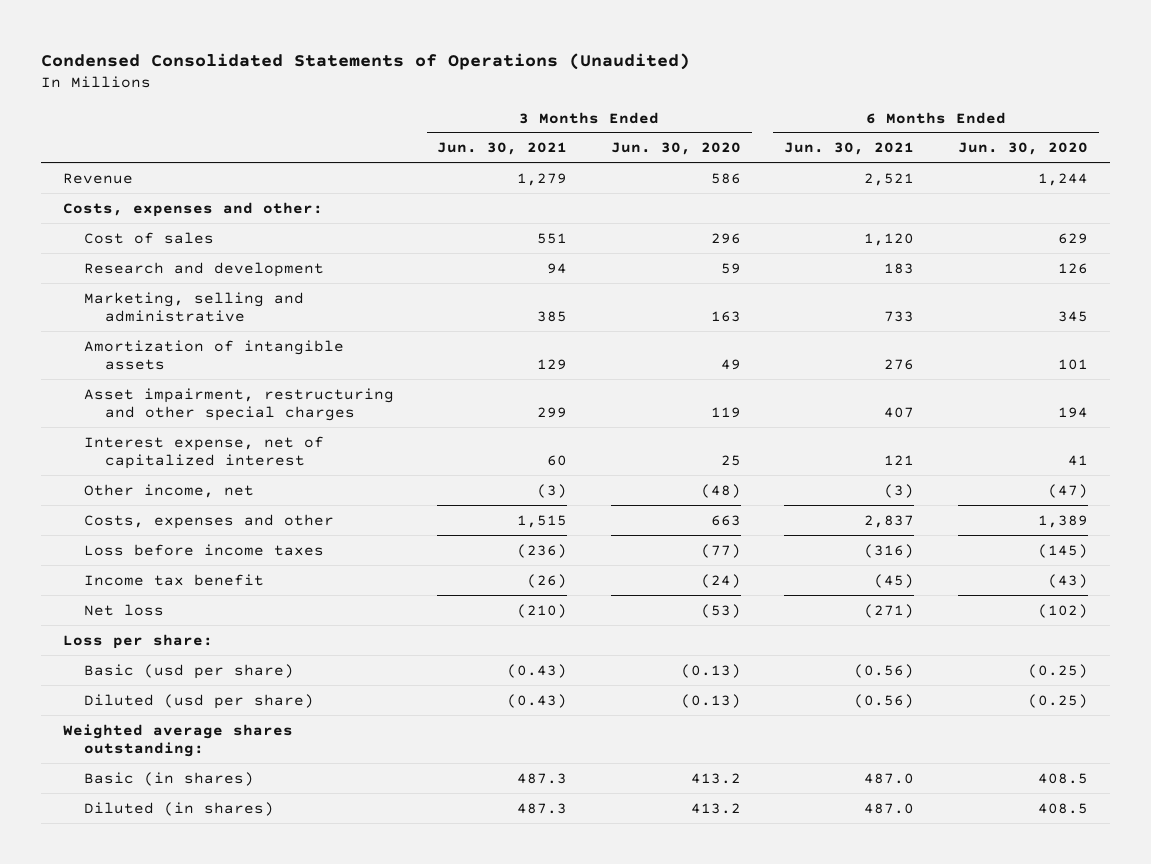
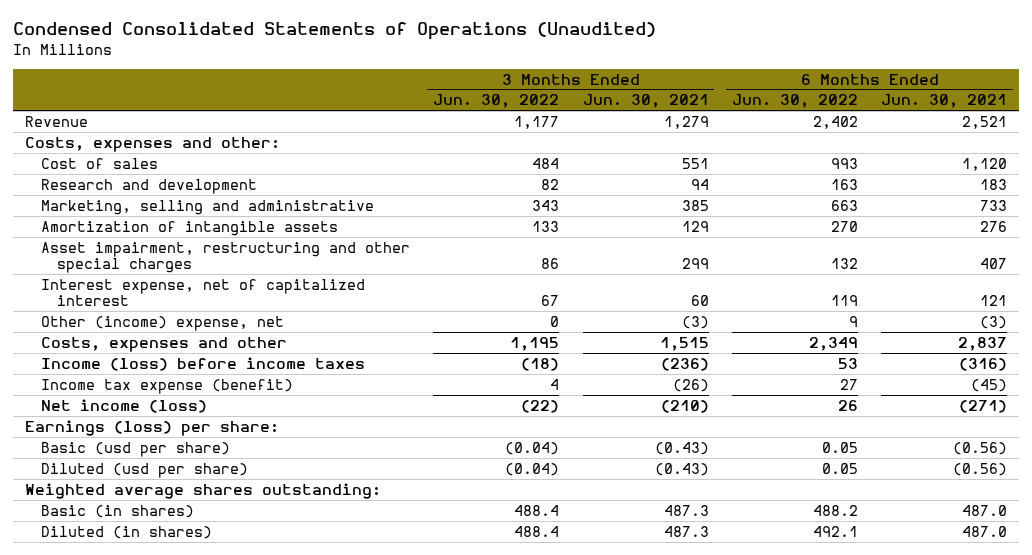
- | 3 Months Ended Jun. 30, 2021 | 3 Months Ended Jun. 30, 2020 | 6 Months Ended Jun. 30, 2021 | 6 Months Ended Jun. 30, 2020
+ | 3 Months Ended Jun. 30, 2022 | 3 Months Ended Jun. 30, 2021 | 6 Months Ended Jun. 30, 2022 | 6 Months Ended Jun. 30, 2021
- Other income, net | (3) | (48) | (3) | (47)
+ Other (income) expense, net | 0 | (3) | 9 | (3)
- Loss before income taxes | (236) | (77) | (316) | (145)
- Income tax benefit | (26) | (24) | (45) | (43)
- Net loss | (210) | (53) | (271) | (102)
- Loss per share:
+ Income (loss) before income taxes | (18) | (236) | 53 | (316)
+ Income tax expense (benefit) | 4 | (26) | 27 | (45)
+ Net income (loss) | (22) | (210) | 26 | (271)
+ Earnings (loss) per share:

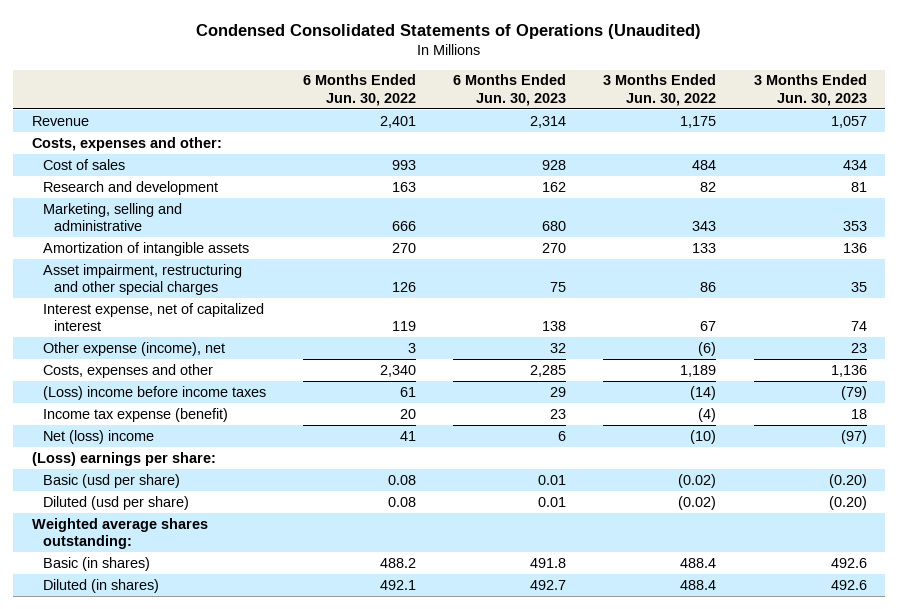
- | 3 Months Ended Jun. 30, 2022 | 3 Months Ended Jun. 30, 2021 | 6 Months Ended Jun. 30, 2022 | 6 Months Ended Jun. 30, 2021
+ | 6 Months Ended Jun. 30, 2022 | 6 Months Ended Jun. 30, 2023 | 3 Months Ended Jun. 30, 2022 | 3 Months Ended Jun. 30, 2023
- Revenue | 1,177 | 1,279 | 2,402 | 2,521
+ Revenue | 2,401 | 2,314 | 1,175 | 1,057
- Marketing, selling and administrative | 343 | 385 | 663 | 733
+ Marketing, selling and administrative | 666 | 680 | 343 | 353
- Asset impairment, restructuring and other special charges | 86 | 299 | 132 | 407
+ Asset impairment, restructuring and other special charges | 126 | 75 | 86 | 35
- Other (income) expense, net | 0 | (3) | 9 | (3)
- Costs, expenses and other | 1,195 | 1,515 | 2,349 | 2,837
- Income (loss) before income taxes | (18) | (236) | 53 | (316)
- Income tax expense (benefit) | 4 | (26) | 27 | (45)
- Net income (loss) | (22) | (210) | 26 | (271)
- Earnings (loss) per share:
- Basic (usd per share) | (0.04) | (0.43) | 0.05 | (0.56)
- Diluted (usd per share) | (0.04) | (0.43) | 0.05 | (0.56)
+ Other expense (income), net | 3 | 32 | (6) | 23
+ Costs, expenses and other | 2,340 | 2,285 | 1,189 | 1,136
+ (Loss) income before income taxes | 61 | 29 | (14) | (79)
+ Income tax expense (benefit) | 20 | 23 | (4) | 18
+ Net (loss) income | 41 | 6 | (10) | (97)
+ (Loss) earnings per share:
+ Basic (usd per share) | 0.08 | 0.01 | (0.02) | (0.20)
+ Diluted (usd per share) | 0.08 | 0.01 | (0.02) | (0.20)

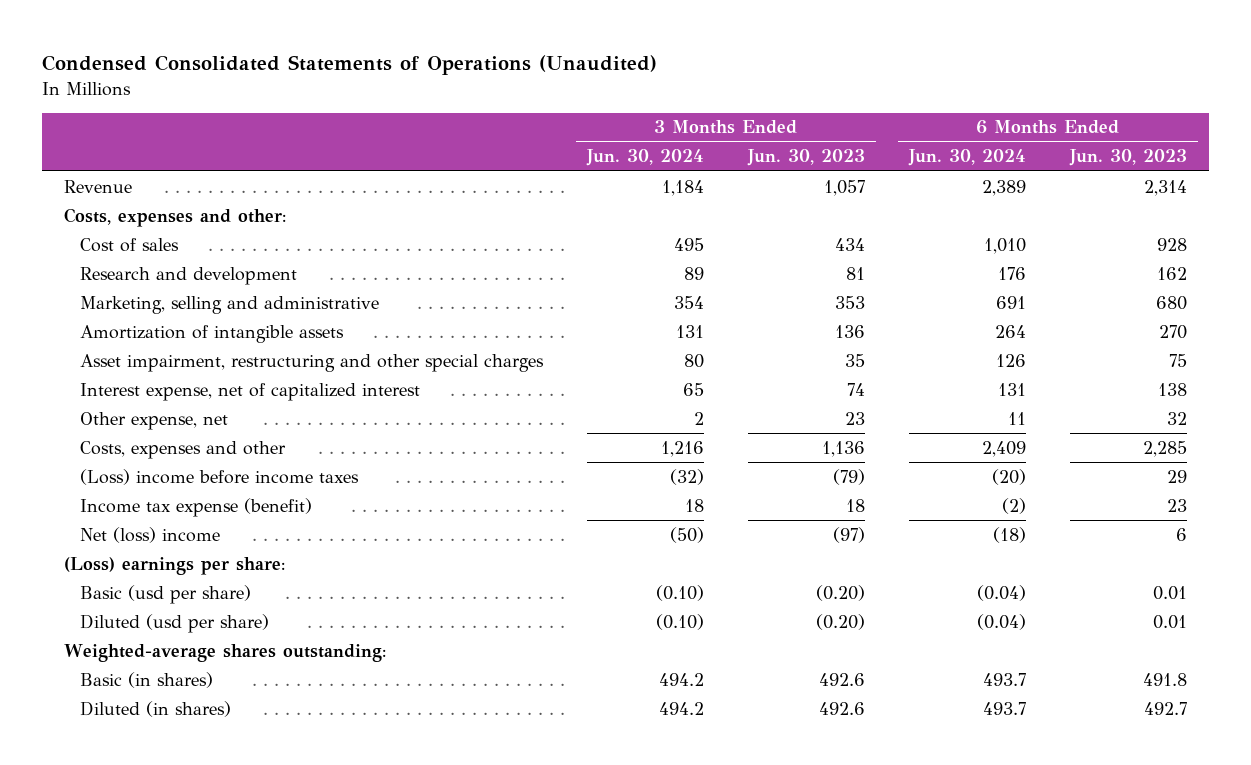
- | 6 Months Ended Jun. 30, 2022 | 6 Months Ended Jun. 30, 2023 | 3 Months Ended Jun. 30, 2022 | 3 Months Ended Jun. 30, 2023
+ | 3 Months Ended Jun. 30, 2024 | 3 Months Ended Jun. 30, 2023 | 6 Months Ended Jun. 30, 2024 | 6 Months Ended Jun. 30, 2023
- Other expense (income), net | 3 | 32 | (6) | 23
+ Other expense, net | 2 | 23 | 11 | 32
- Weighted average shares outstanding:
+ Weighted-average shares outstanding:

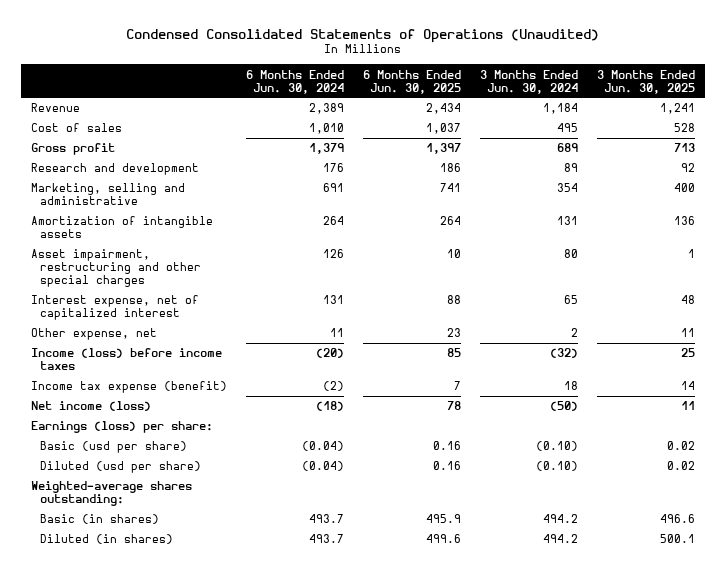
- | 3 Months Ended Jun. 30, 2024 | 3 Months Ended Jun. 30, 2023 | 6 Months Ended Jun. 30, 2024 | 6 Months Ended Jun. 30, 2023
+ | 6 Months Ended Jun. 30, 2024 | 6 Months Ended Jun. 30, 2025 | 3 Months Ended Jun. 30, 2024 | 3 Months Ended Jun. 30, 2025
- Costs, expenses and other:
+ Gross profit | 1,379 | 1,397 | 689 | 713
- Costs, expenses and other | 1,216 | 1,136 | 2,409 | 2,285
- (Loss) income before income taxes | (32) | (79) | (20) | 29
+ Income (loss) before income taxes | (20) | 85 | (32) | 25
- Net (loss) income | (50) | (97) | (18) | 6
- (Loss) earnings per share:
+ Net income (loss) | (18) | 78 | (50) | 11
+ Earnings (loss) per share:

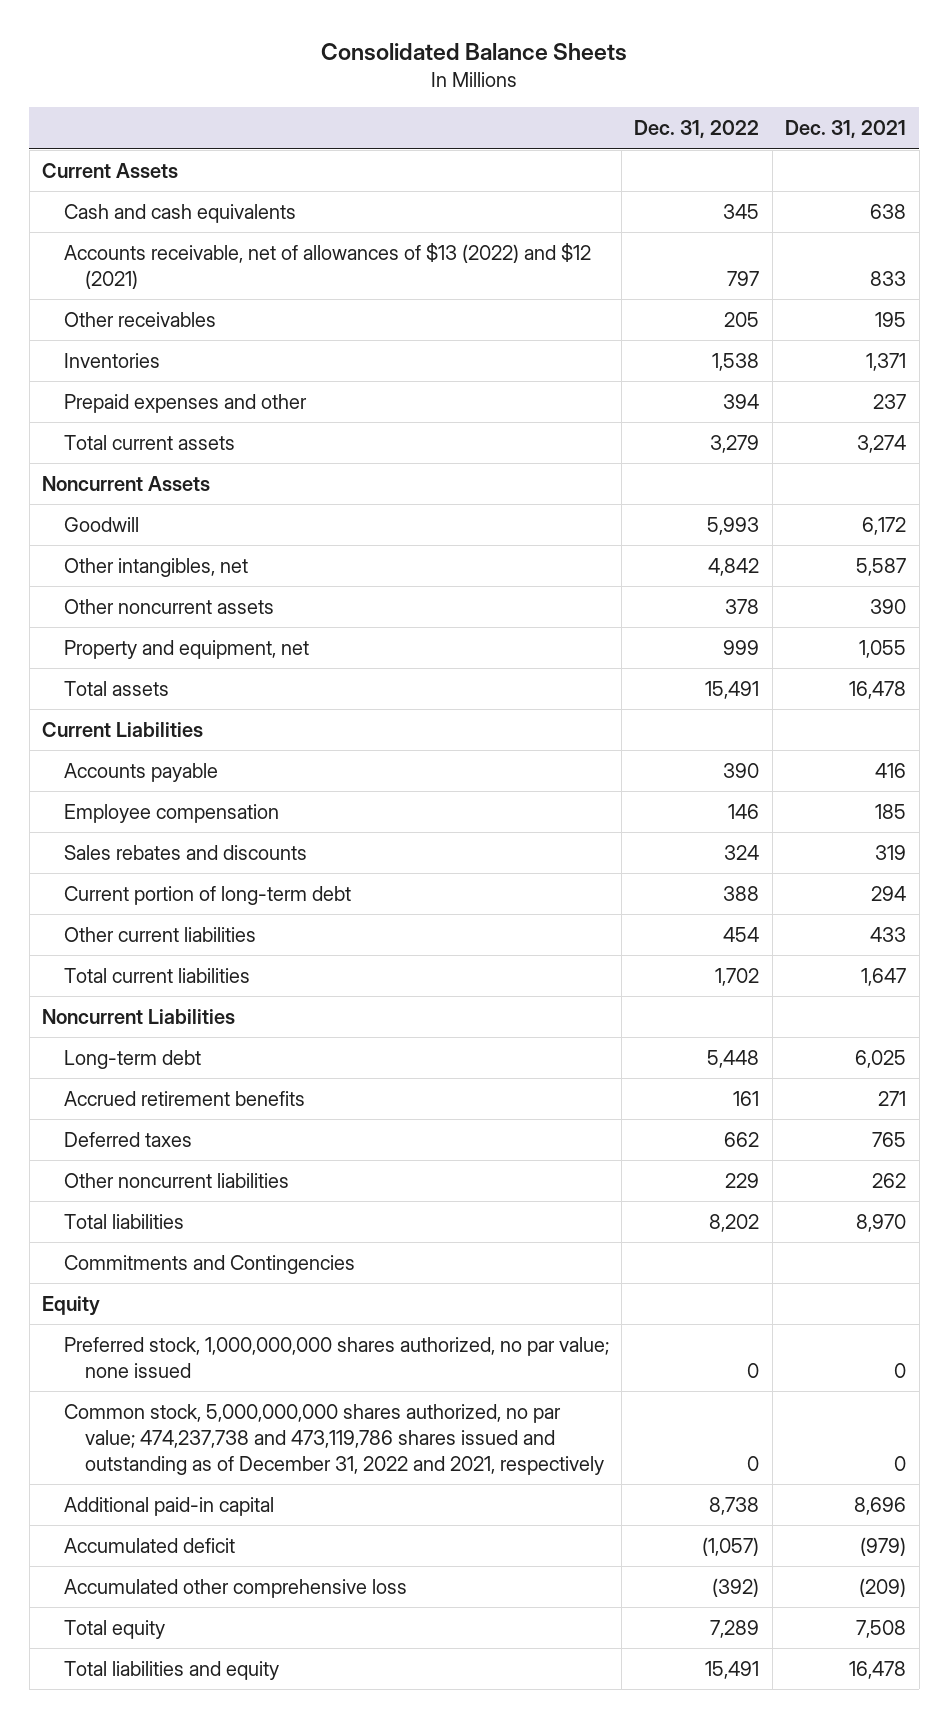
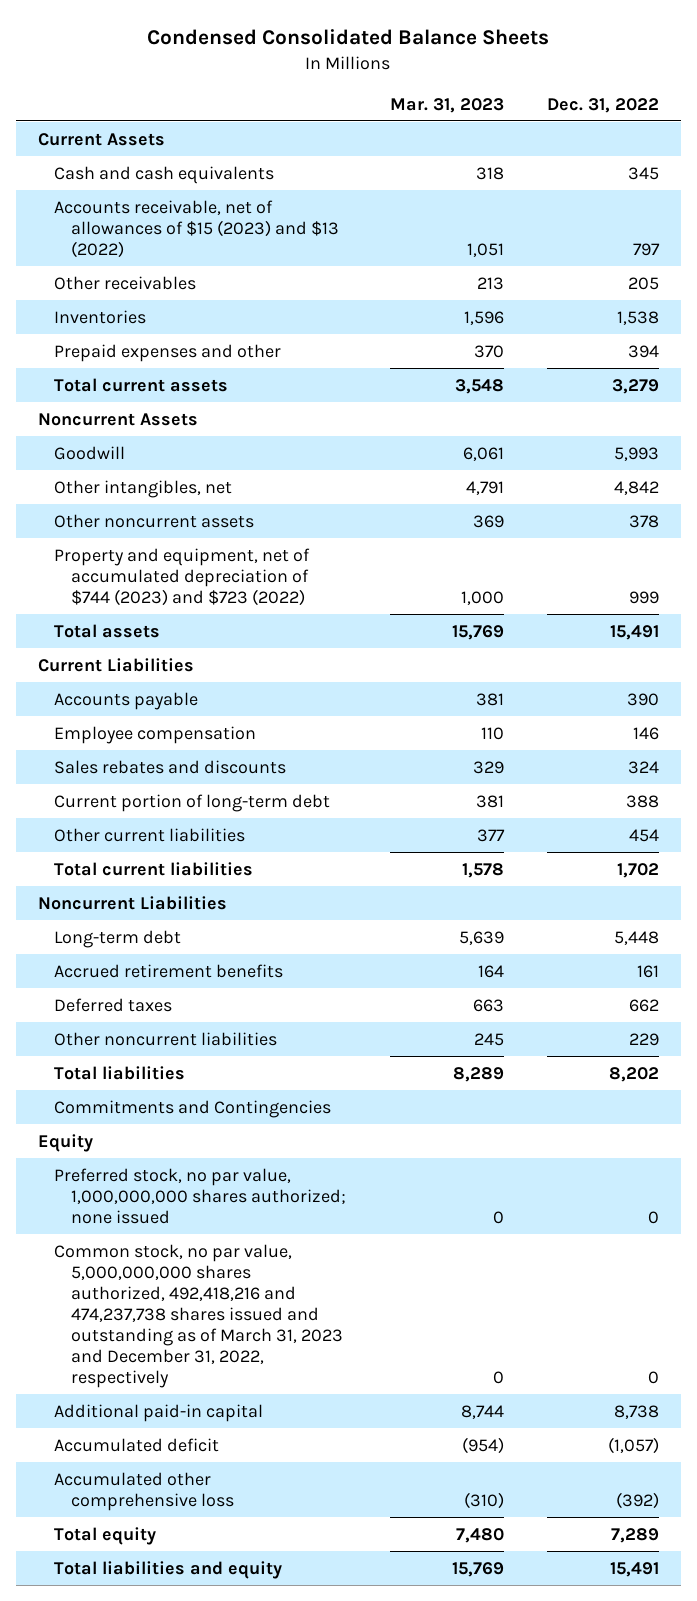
- Consolidated Balance Sheets
+ Condensed Consolidated Balance Sheets
- | Dec. 31, 2022 | Dec. 31, 2021
+ | Mar. 31, 2023 | Dec. 31, 2022
- Accounts receivable, net of allowances of $13 (2022) and $12 (2021) | 797 | 833
+ Accounts receivable, net of allowances of $15 (2023) and $13 (2022) | 1,051 | 797
- Property and equipment, net | 999 | 1,055
+ Property and equipment, net of accumulated depreciation of $744 (2023) and $723 (2022) | 1,000 | 999
- Preferred stock, 1,000,000,000 shares authorized, no par value; none issued | 0 | 0
- Common stock, 5,000,000,000 shares authorized, no par value; 474,237,738 and 473,119,786 shares issued and outstanding as of December 31, 2022 and 2021, respectively | 0 | 0
+ Preferred stock, no par value, 1,000,000,000 shares authorized; none issued | 0 | 0
+ Common stock, no par value, 5,000,000,000 shares authorized, 492,418,216 and 474,237,738 shares issued and outstanding as of March 31, 2023 and December 31, 2022, respectively | 0 | 0

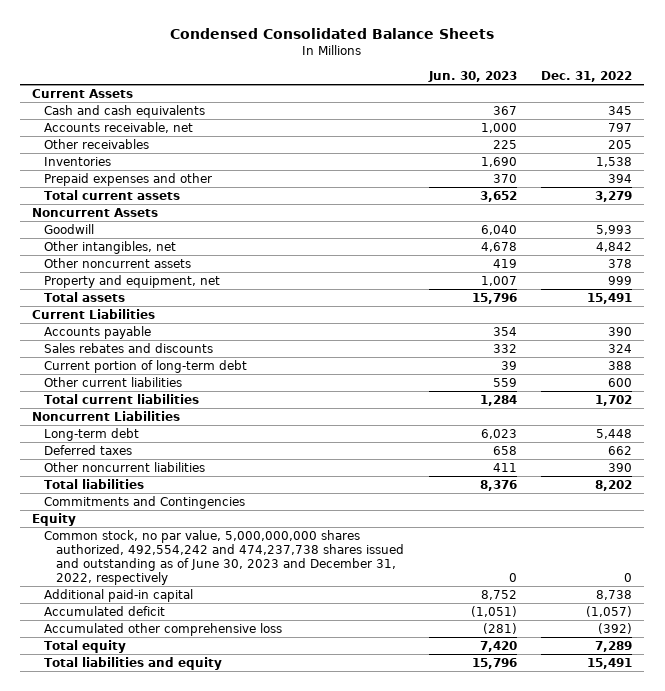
- | Mar. 31, 2023 | Dec. 31, 2022
+ | Jun. 30, 2023 | Dec. 31, 2022
- Accounts receivable, net of allowances of $15 (2023) and $13 (2022) | 1,051 | 797
+ Accounts receivable, net | 1,000 | 797
- Property and equipment, net of accumulated depreciation of $744 (2023) and $723 (2022) | 1,000 | 999
+ Property and equipment, net | 1,007 | 999
- Employee compensation | 110 | 146
- Other current liabilities | 377 | 454
+ Other current liabilities | 559 | 600
- Accrued retirement benefits | 164 | 161
- Other noncurrent liabilities | 245 | 229
+ Other noncurrent liabilities | 411 | 390
- Preferred stock, no par value, 1,000,000,000 shares authorized; none issued | 0 | 0
- Common stock, no par value, 5,000,000,000 shares authorized, 492,418,216 and 474,237,738 shares issued and outstanding as of March 31, 2023 and December 31, 2022, respectively | 0 | 0
+ Common stock, no par value, 5,000,000,000 shares authorized, 492,554,242 and 474,237,738 shares issued and outstanding as of June 30, 2023 and December 31, 2022, respectively | 0 | 0

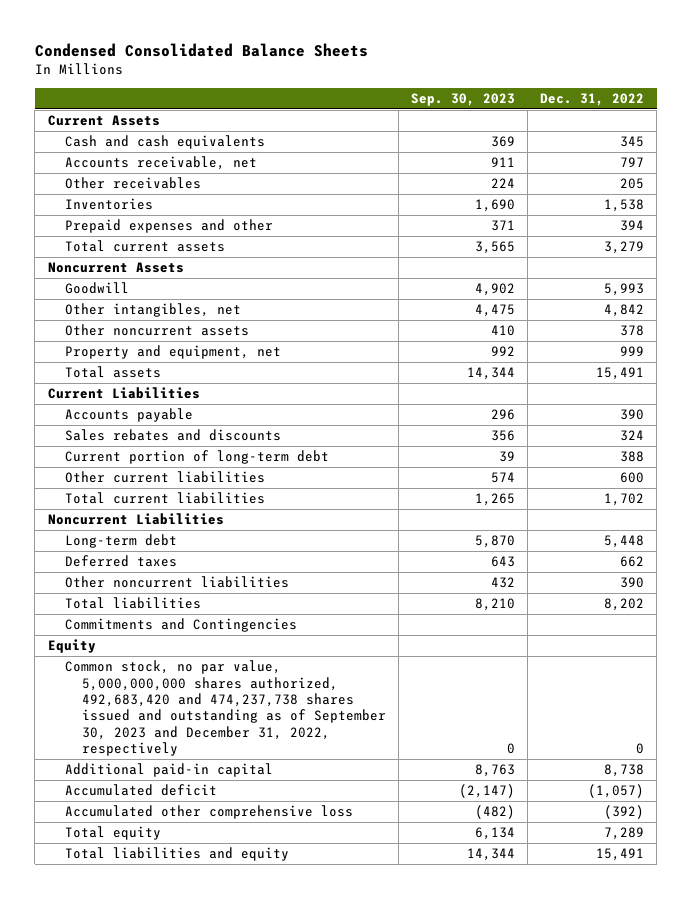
- | Jun. 30, 2023 | Dec. 31, 2022
+ | Sep. 30, 2023 | Dec. 31, 2022
- Common stock, no par value, 5,000,000,000 shares authorized, 492,554,242 and 474,237,738 shares issued and outstanding as of June 30, 2023 and December 31, 2022, respectively | 0 | 0
+ Common stock, no par value, 5,000,000,000 shares authorized, 492,683,420 and 474,237,738 shares issued and outstanding as of September 30, 2023 and December 31, 2022, respectively | 0 | 0

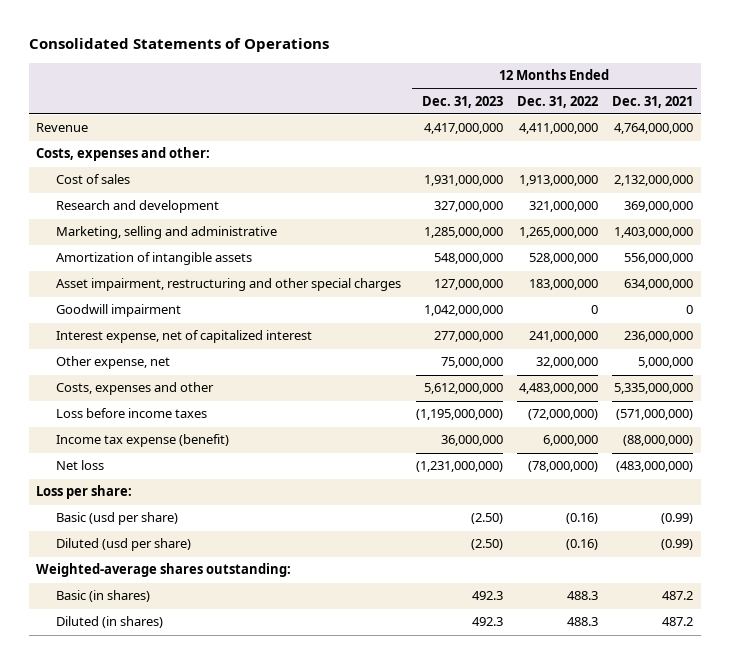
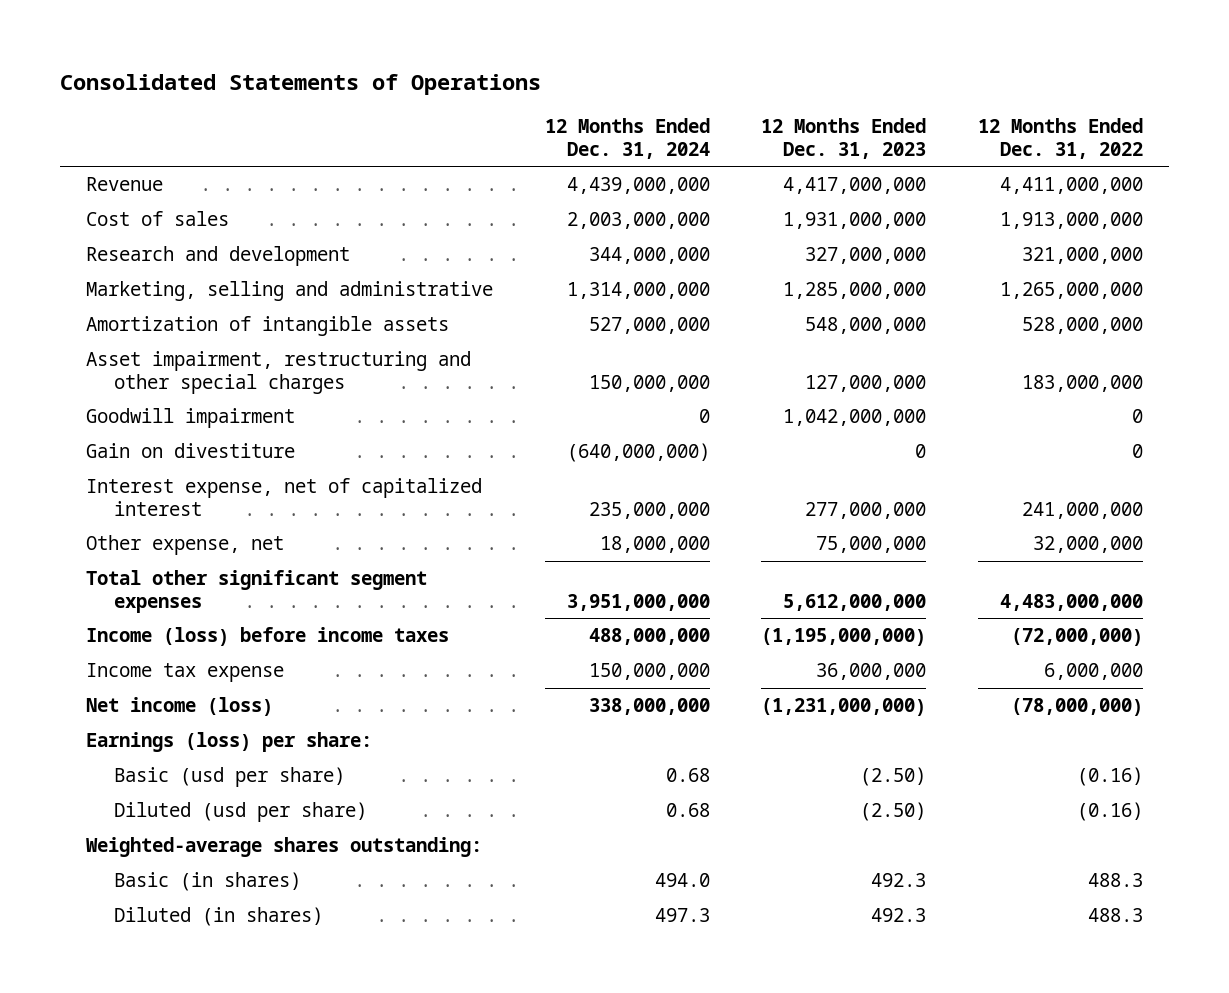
- | 12 Months Ended Dec. 31, 2023 | 12 Months Ended Dec. 31, 2022 | 12 Months Ended Dec. 31, 2021
+ | 12 Months Ended Dec. 31, 2024 | 12 Months Ended Dec. 31, 2023 | 12 Months Ended Dec. 31, 2022
- Costs, expenses and other:
+ Gain on divestiture | (640,000,000) | 0 | 0
- Costs, expenses and other | 5,612,000,000 | 4,483,000,000 | 5,335,000,000
- Loss before income taxes | (1,195,000,000) | (72,000,000) | (571,000,000)
- Income tax expense (benefit) | 36,000,000 | 6,000,000 | (88,000,000)
- Net loss | (1,231,000,000) | (78,000,000) | (483,000,000)
- Loss per share:
+ Total other significant segment expenses | 3,951,000,000 | 5,612,000,000 | 4,483,000,000
+ Income (loss) before income taxes | 488,000,000 | (1,195,000,000) | (72,000,000)
+ Income tax expense | 150,000,000 | 36,000,000 | 6,000,000
+ Net income (loss) | 338,000,000 | (1,231,000,000) | (78,000,000)
+ Earnings (loss) per share:

